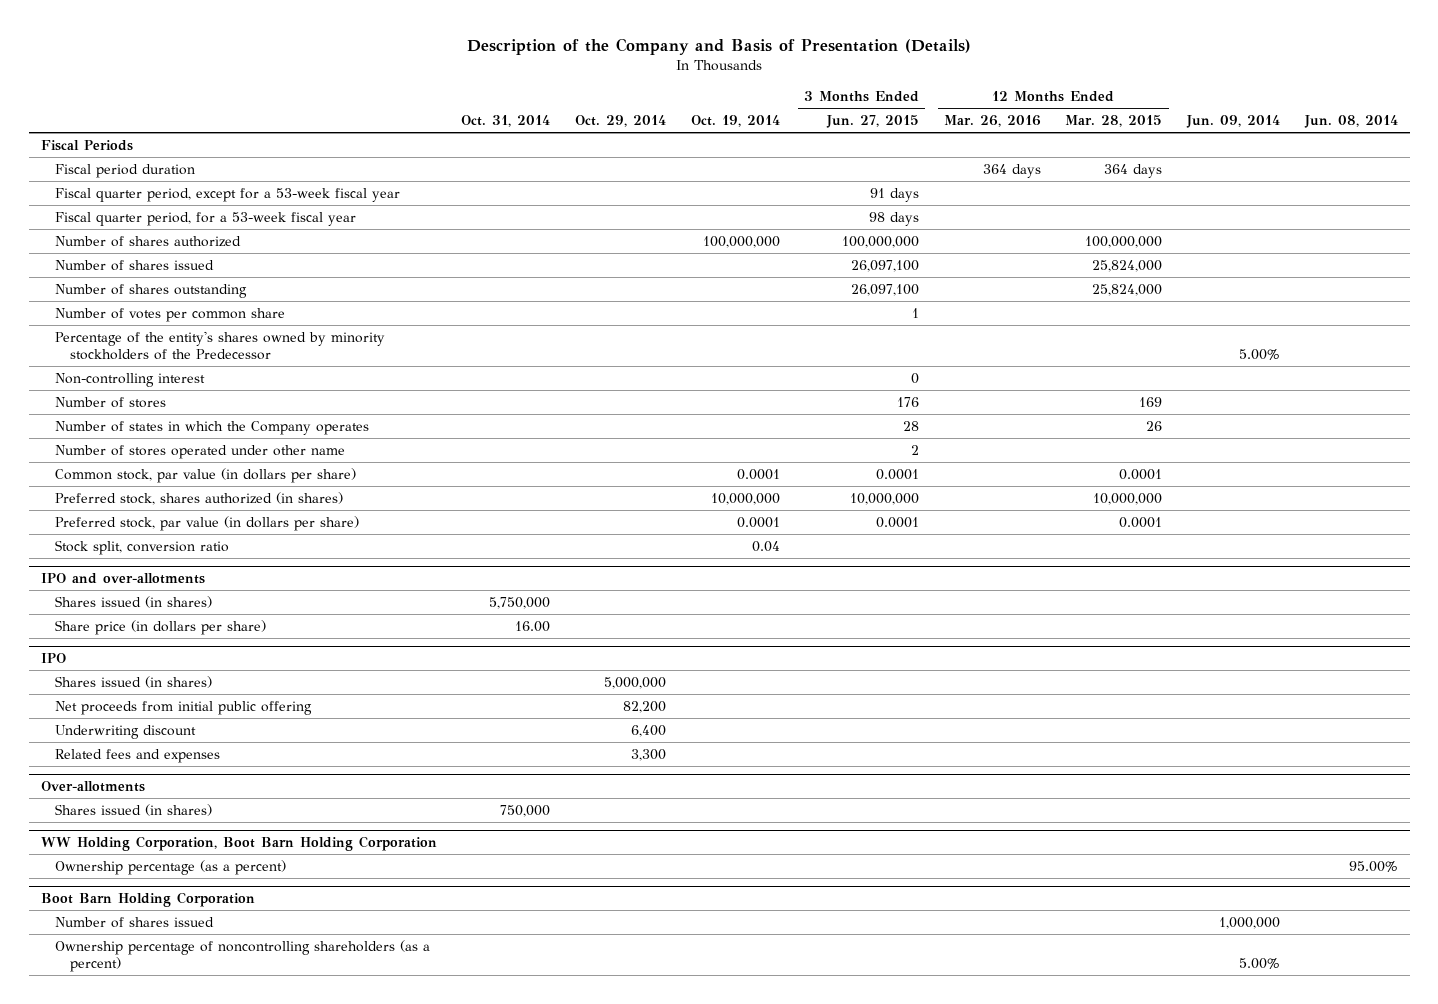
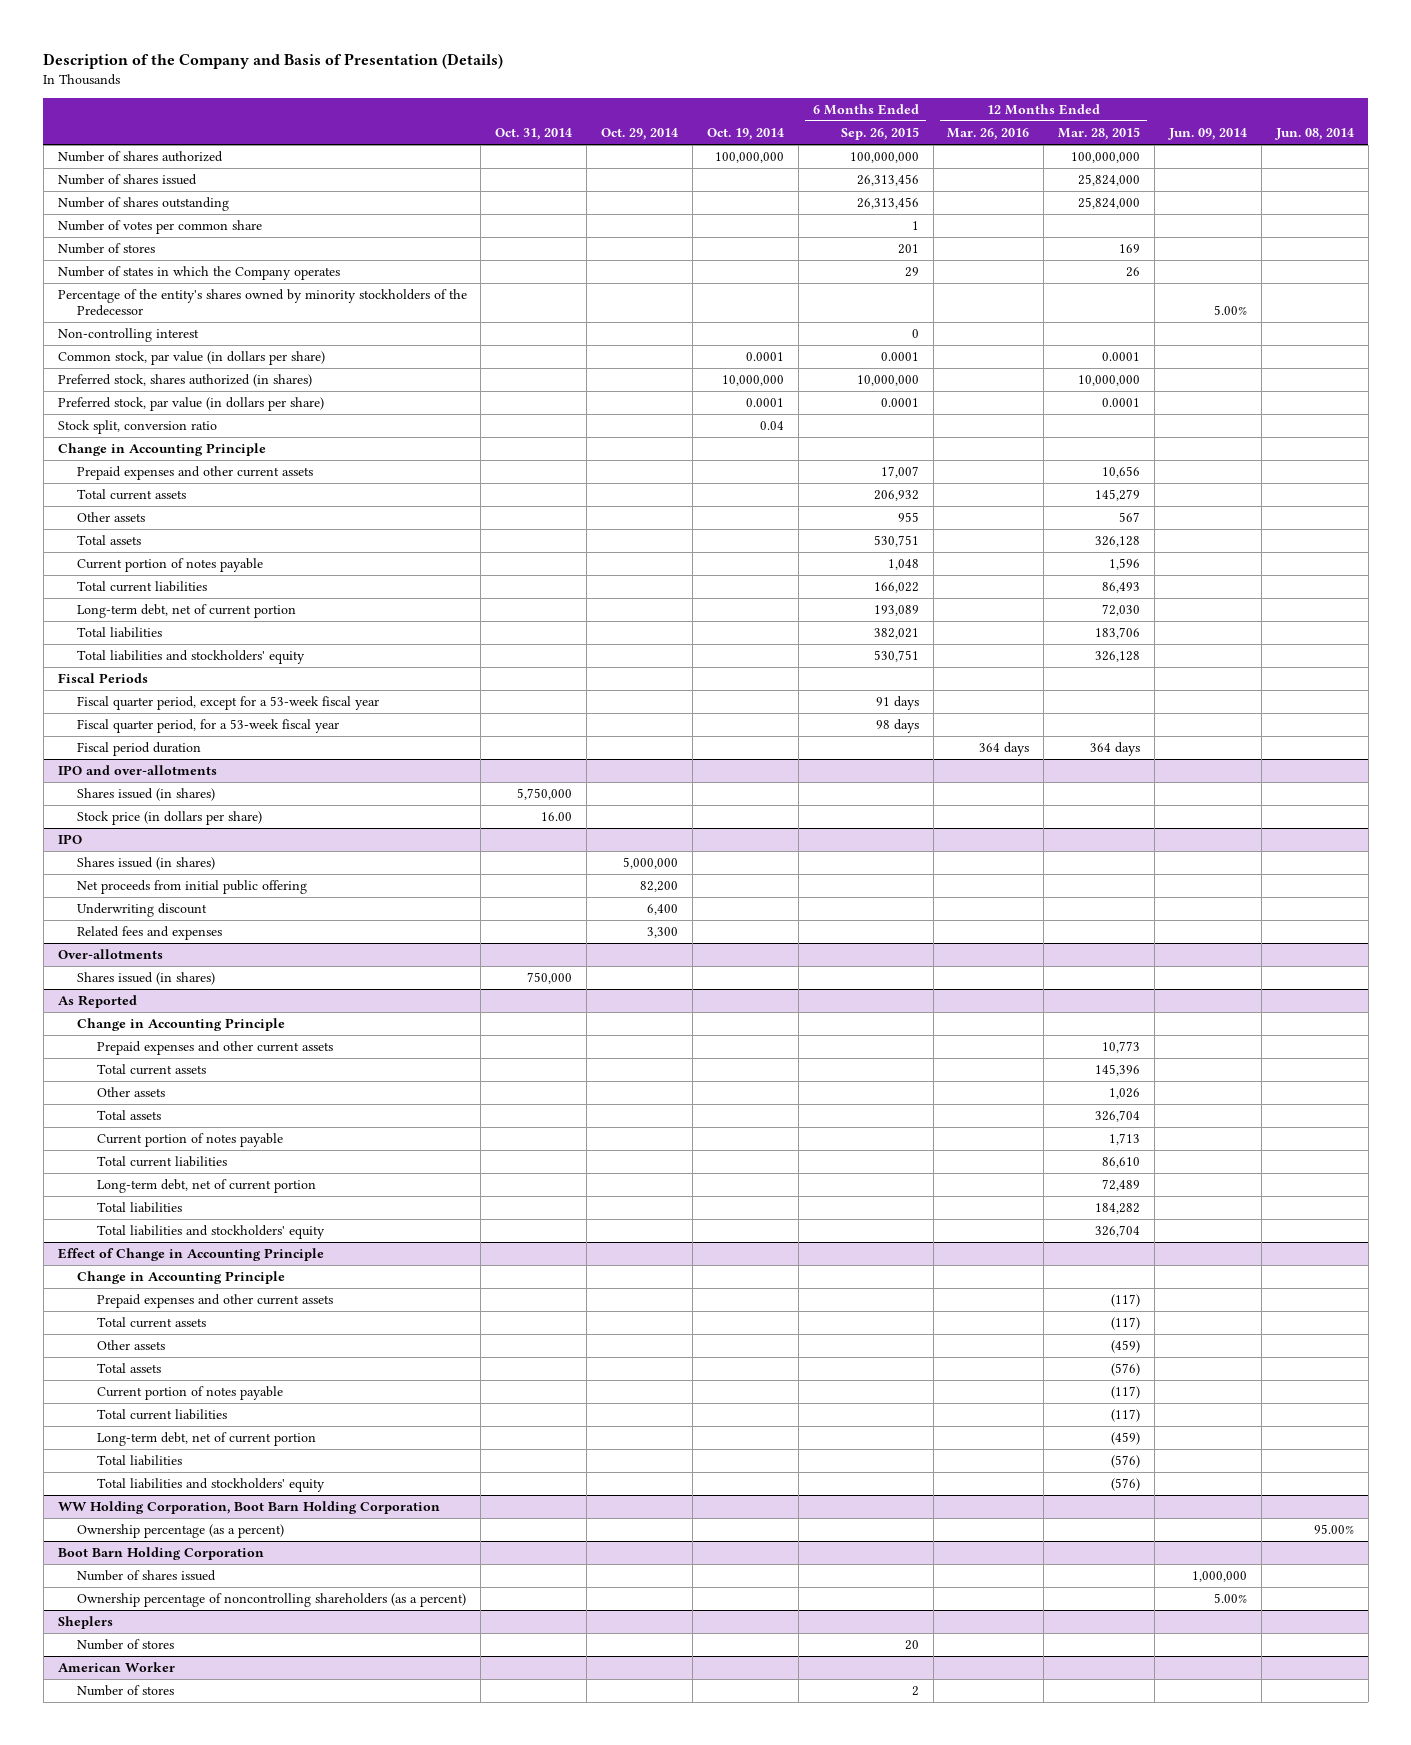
- | Oct. 31, 2014 | Oct. 29, 2014 | Oct. 19, 2014 | 3 Months Ended Jun. 27, 2015 | 12 Months Ended Mar. 26, 2016 | 12 Months Ended Mar. 28, 2015 | Jun. 09, 2014 | Jun. 08, 2014
+ | Oct. 31, 2014 | Oct. 29, 2014 | Oct. 19, 2014 | 6 Months Ended Sep. 26, 2015 | 12 Months Ended Mar. 26, 2016 | 12 Months Ended Mar. 28, 2015 | Jun. 09, 2014 | Jun. 08, 2014
- Number of stores operated under other name | | | | 2 | | | |
moved down: Percentage of the entity's shares owned by minority stockholders of the Predecessor | | | | | | | 5.00% |
moved down: Non-controlling interest | | | | 0 | | | |
+ Change in Accounting Principle
+ Prepaid expenses and other current assets | | | | 17,007 | | 10,656 | |
+ Total current assets | | | | 206,932 | | 145,279 | |
+ Other assets | | | | 955 | | 567 | |
+ Total assets | | | | 530,751 | | 326,128 | |
+ Current portion of notes payable | | | | 1,048 | | 1,596 | |
+ Total current liabilities | | | | 166,022 | | 86,493 | |
+ Long-term debt, net of current portion | | | | 193,089 | | 72,030 | |
+ Total liabilities | | | | 382,021 | | 183,706 | |
+ Total liabilities and stockholders' equity | | | | 530,751 | | 326,128 | |
moved down: Fiscal Periods
moved down: Fiscal quarter period, except for a 53-week fiscal year | | | | 91 days | | | |
moved down: Fiscal quarter period, for a 53-week fiscal year | | | | 98 days | | | |
moved down: Fiscal period duration | | | | | 364 days | 364 days | |
@ IPO and over-allotments
- Share price (in dollars per share) | 16.00 | | | | | | |
+ Stock price (in dollars per share) | 16.00 | | | | | | |
+ As Reported
+ Change in Accounting Principle
+ Prepaid expenses and other current assets | | | | | | 10,773 | |
+ Total current assets | | | | | | 145,396 | |
+ Other assets | | | | | | 1,026 | |
+ Total assets | | | | | | 326,704 | |
+ Current portion of notes payable | | | | | | 1,713 | |
+ Total current liabilities | | | | | | 86,610 | |
+ Long-term debt, net of current portion | | | | | | 72,489 | |
+ Total liabilities | | | | | | 184,282 | |
+ Total liabilities and stockholders' equity | | | | | | 326,704 | |
+ Effect of Change in Accounting Principle
+ Change in Accounting Principle
+ Prepaid expenses and other current assets | | | | | | (117) | |
+ Total current assets | | | | | | (117) | |
+ Other assets | | | | | | (459) | |
+ Total assets | | | | | | (576) | |
+ Current portion of notes payable | | | | | | (117) | |
+ Total current liabilities | | | | | | (117) | |
+ Long-term debt, net of current portion | | | | | | (459) | |
+ Total liabilities | | | | | | (576) | |
+ Total liabilities and stockholders' equity | | | | | | (576) | |
+ Sheplers
+ Number of stores | | | | 20 | | | |
+ American Worker
+ Number of stores | | | | 2 | | | |

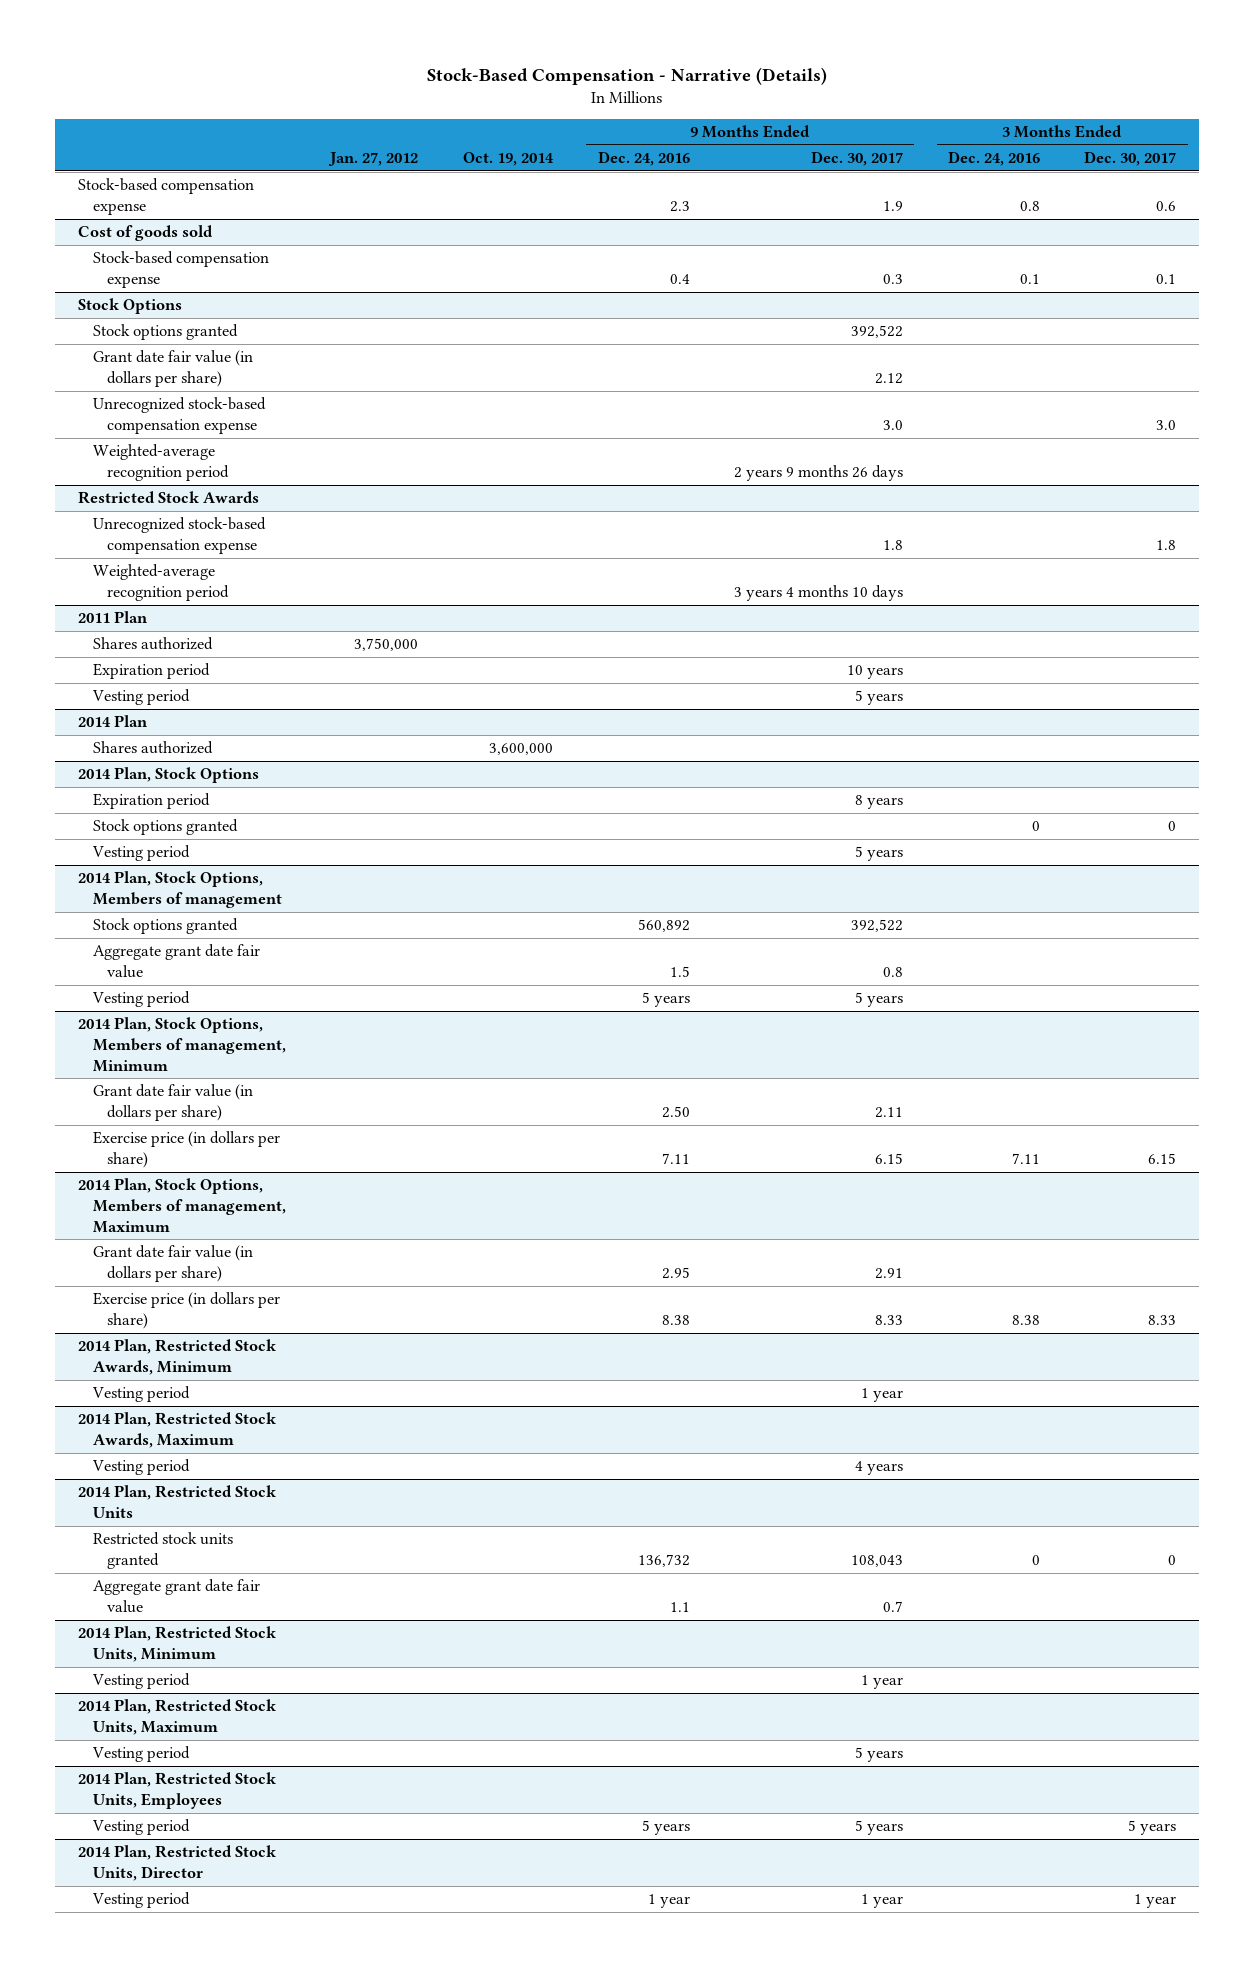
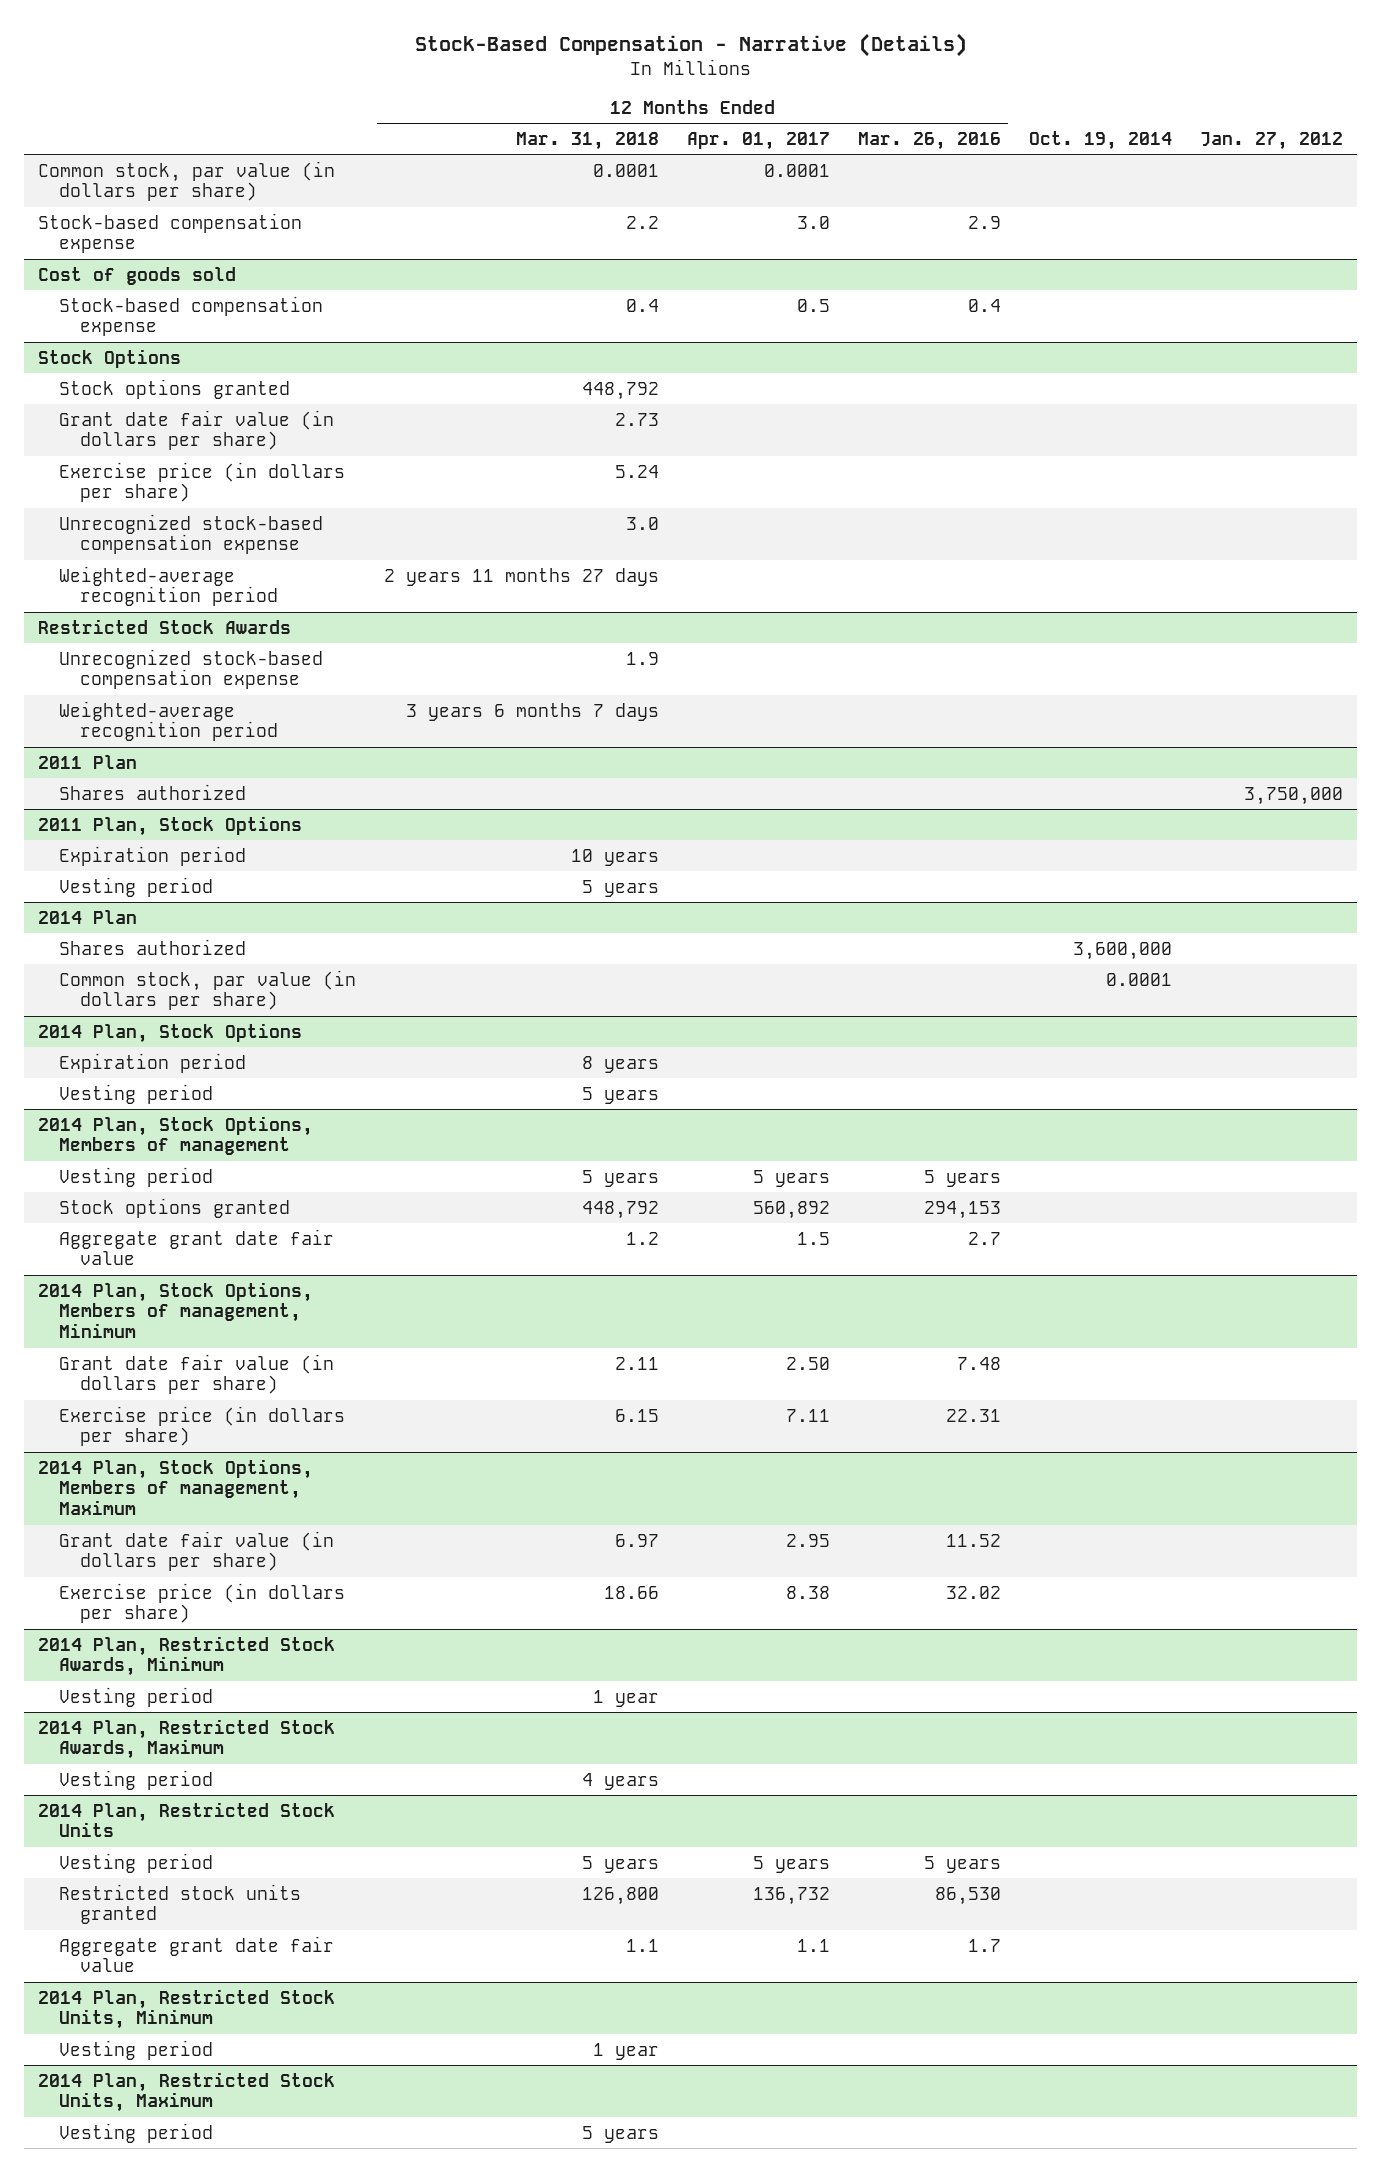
- | Jan. 27, 2012 | Oct. 19, 2014 | 9 Months Ended Dec. 24, 2016 | 9 Months Ended Dec. 30, 2017 | 3 Months Ended Dec. 24, 2016 | 3 Months Ended Dec. 30, 2017
+ | 12 Months Ended Mar. 31, 2018 | 12 Months Ended Apr. 01, 2017 | 12 Months Ended Mar. 26, 2016 | Oct. 19, 2014 | Jan. 27, 2012
+ Common stock, par value (in dollars per share) | 0.0001 | 0.0001 | | |
@ Stock Options
+ Exercise price (in dollars per share) | 5.24 | | | |
@ 2011 Plan
- Expiration period | | | | 10 years | |
- Vesting period | | | | 5 years | |
+ 2011 Plan, Stock Options
+ Expiration period | 10 years | | | |
+ Vesting period | 5 years | | | |
@ 2014 Plan
+ Common stock, par value (in dollars per share) | | | | 0.0001 |
@ 2014 Plan, Stock Options
- Stock options granted | | | | | 0 | 0
@ 2014 Plan, Stock Options, Members of management
moved up: Vesting period | 5 years | 5 years | 5 years | |
@ 2014 Plan, Restricted Stock Units
+ Vesting period | 5 years | 5 years | 5 years | |
- 2014 Plan, Restricted Stock Units, Employees
- Vesting period | | | 5 years | 5 years | | 5 years
- 2014 Plan, Restricted Stock Units, Director
- Vesting period | | | 1 year | 1 year | | 1 year

